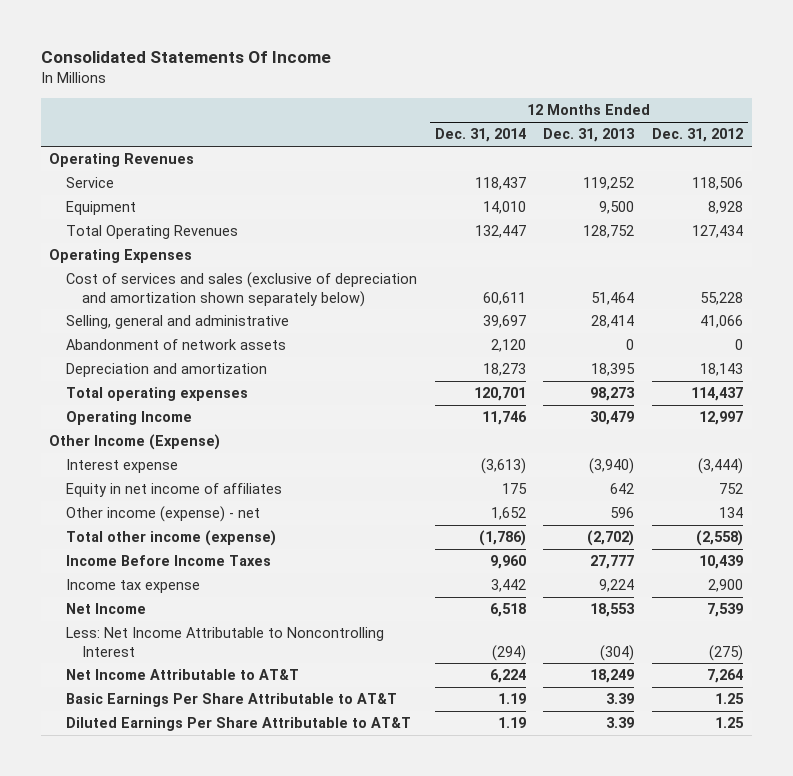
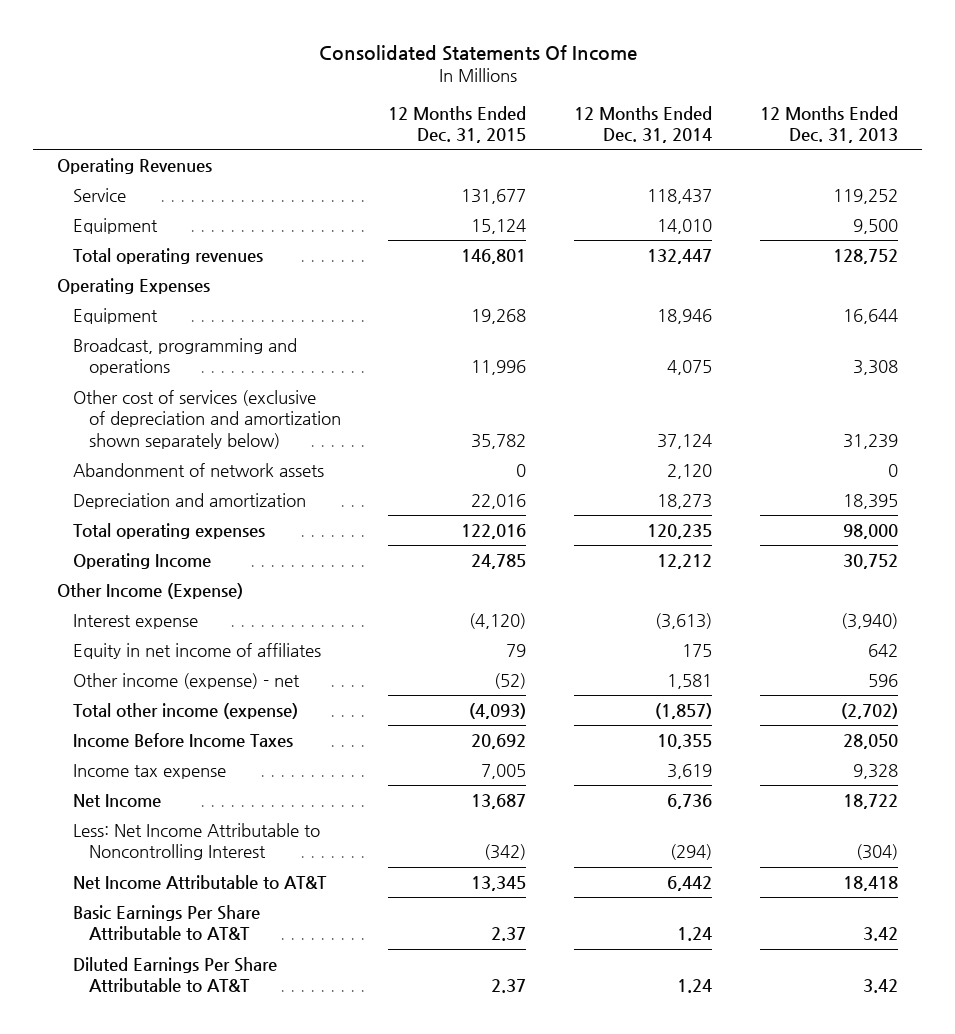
- | 12 Months Ended Dec. 31, 2014 | 12 Months Ended Dec. 31, 2013 | 12 Months Ended Dec. 31, 2012
+ | 12 Months Ended Dec. 31, 2015 | 12 Months Ended Dec. 31, 2014 | 12 Months Ended Dec. 31, 2013
- Total Operating Revenues | 132,447 | 128,752 | 127,434
+ Total operating revenues | 146,801 | 132,447 | 128,752
- Cost of services and sales (exclusive of depreciation and amortization shown separately below) | 60,611 | 51,464 | 55,228
- Selling, general and administrative | 39,697 | 28,414 | 41,066
+ Equipment | 19,268 | 18,946 | 16,644
+ Broadcast, programming and operations | 11,996 | 4,075 | 3,308
+ Other cost of services (exclusive of depreciation and amortization shown separately below) | 35,782 | 37,124 | 31,239
- Total operating expenses | 120,701 | 98,273 | 114,437
- Operating Income | 11,746 | 30,479 | 12,997
+ Total operating expenses | 122,016 | 120,235 | 98,000
+ Operating Income | 24,785 | 12,212 | 30,752
- Other income (expense) - net | 1,652 | 596 | 134
- Total other income (expense) | (1,786) | (2,702) | (2,558)
- Income Before Income Taxes | 9,960 | 27,777 | 10,439
- Income tax expense | 3,442 | 9,224 | 2,900
- Net Income | 6,518 | 18,553 | 7,539
+ Other income (expense) - net | (52) | 1,581 | 596
+ Total other income (expense) | (4,093) | (1,857) | (2,702)
+ Income Before Income Taxes | 20,692 | 10,355 | 28,050
+ Income tax expense | 7,005 | 3,619 | 9,328
+ Net Income | 13,687 | 6,736 | 18,722
- Net Income Attributable to AT&T | 6,224 | 18,249 | 7,264
- Basic Earnings Per Share Attributable to AT&T | 1.19 | 3.39 | 1.25
- Diluted Earnings Per Share Attributable to AT&T | 1.19 | 3.39 | 1.25
+ Net Income Attributable to AT&T | 13,345 | 6,442 | 18,418
+ Basic Earnings Per Share Attributable to AT&T | 2.37 | 1.24 | 3.42
+ Diluted Earnings Per Share Attributable to AT&T | 2.37 | 1.24 | 3.42

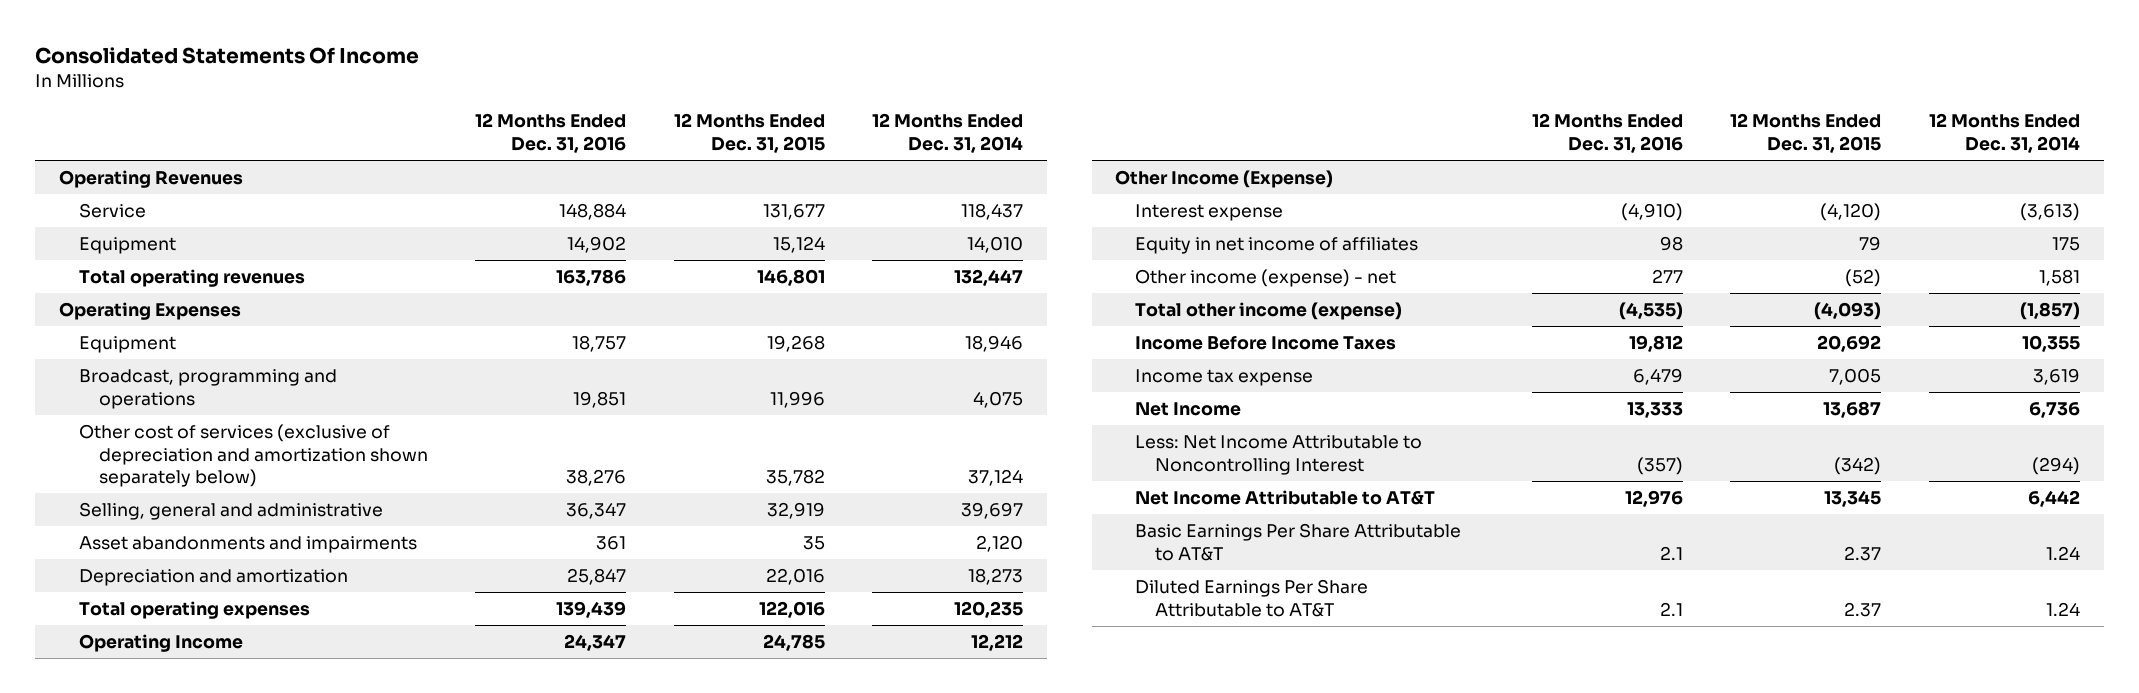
- | 12 Months Ended Dec. 31, 2015 | 12 Months Ended Dec. 31, 2014 | 12 Months Ended Dec. 31, 2013
+ | 12 Months Ended Dec. 31, 2016 | 12 Months Ended Dec. 31, 2015 | 12 Months Ended Dec. 31, 2014
- Abandonment of network assets | 0 | 2,120 | 0
+ Selling, general and administrative | 36,347 | 32,919 | 39,697
+ Asset abandonments and impairments | 361 | 35 | 2,120

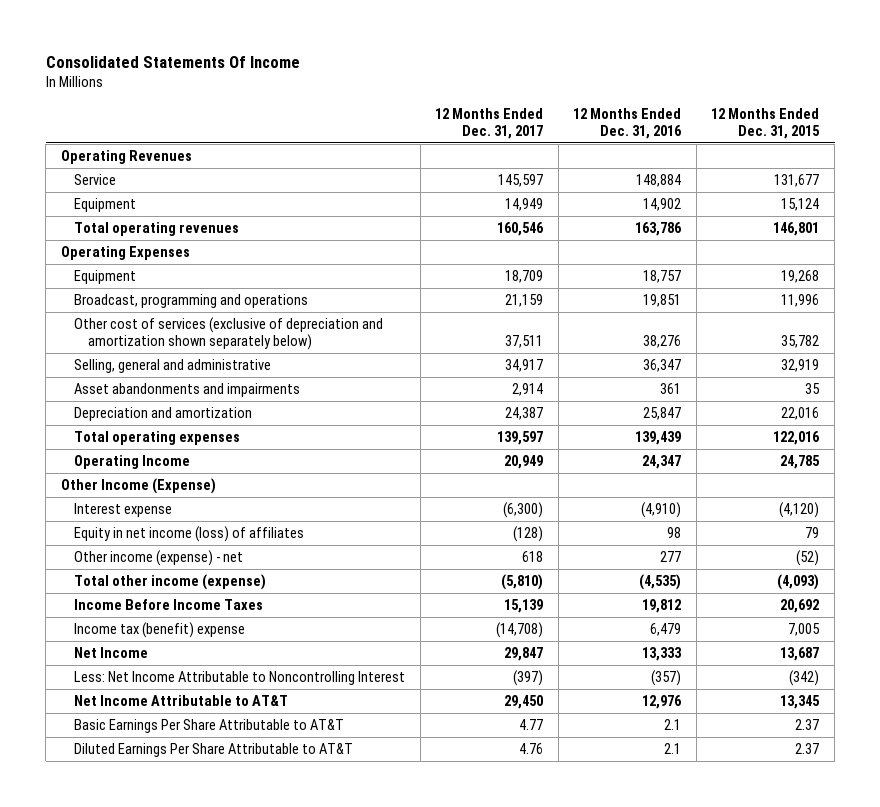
- | 12 Months Ended Dec. 31, 2016 | 12 Months Ended Dec. 31, 2015 | 12 Months Ended Dec. 31, 2014
+ | 12 Months Ended Dec. 31, 2017 | 12 Months Ended Dec. 31, 2016 | 12 Months Ended Dec. 31, 2015
- Equity in net income of affiliates | 98 | 79 | 175
+ Equity in net income (loss) of affiliates | (128) | 98 | 79
- Income tax expense | 6,479 | 7,005 | 3,619
+ Income tax (benefit) expense | (14,708) | 6,479 | 7,005

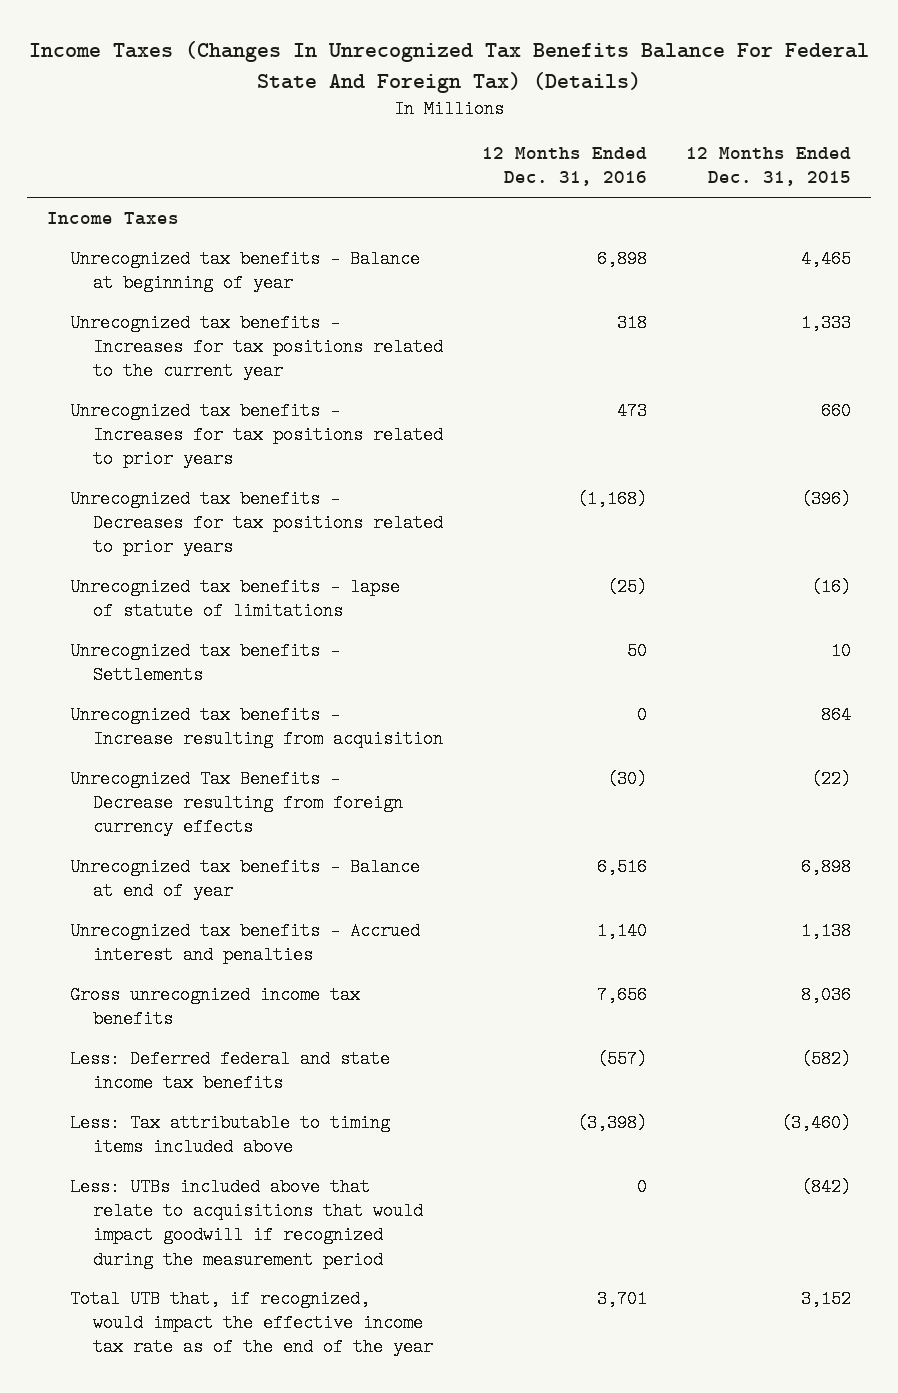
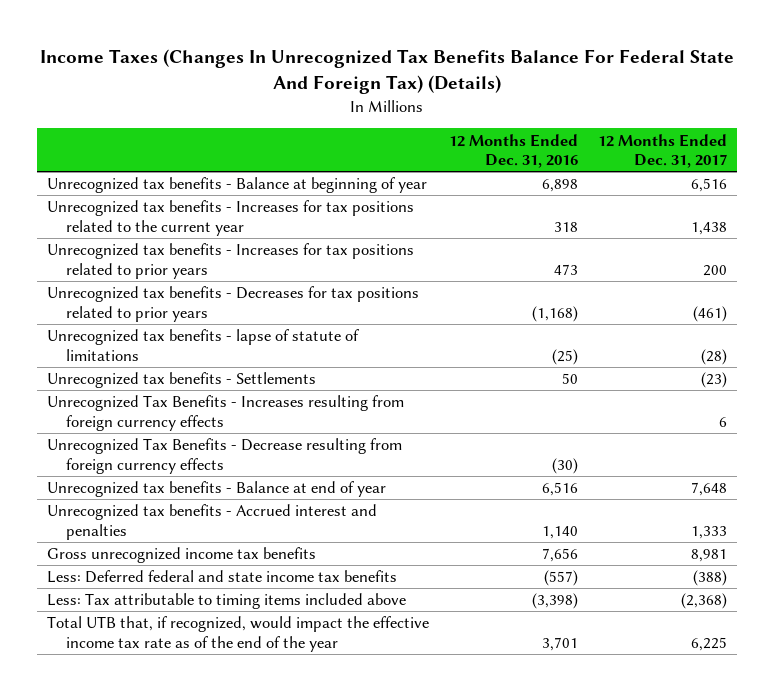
- | 12 Months Ended Dec. 31, 2016 | 12 Months Ended Dec. 31, 2015
+ | 12 Months Ended Dec. 31, 2016 | 12 Months Ended Dec. 31, 2017
- Income Taxes
- Unrecognized tax benefits - Increase resulting from acquisition | 0 | 864
+ Unrecognized Tax Benefits - Increases resulting from foreign currency effects | | 6
- Less: UTBs included above that relate to acquisitions that would impact goodwill if recognized during the measurement period | 0 | (842)

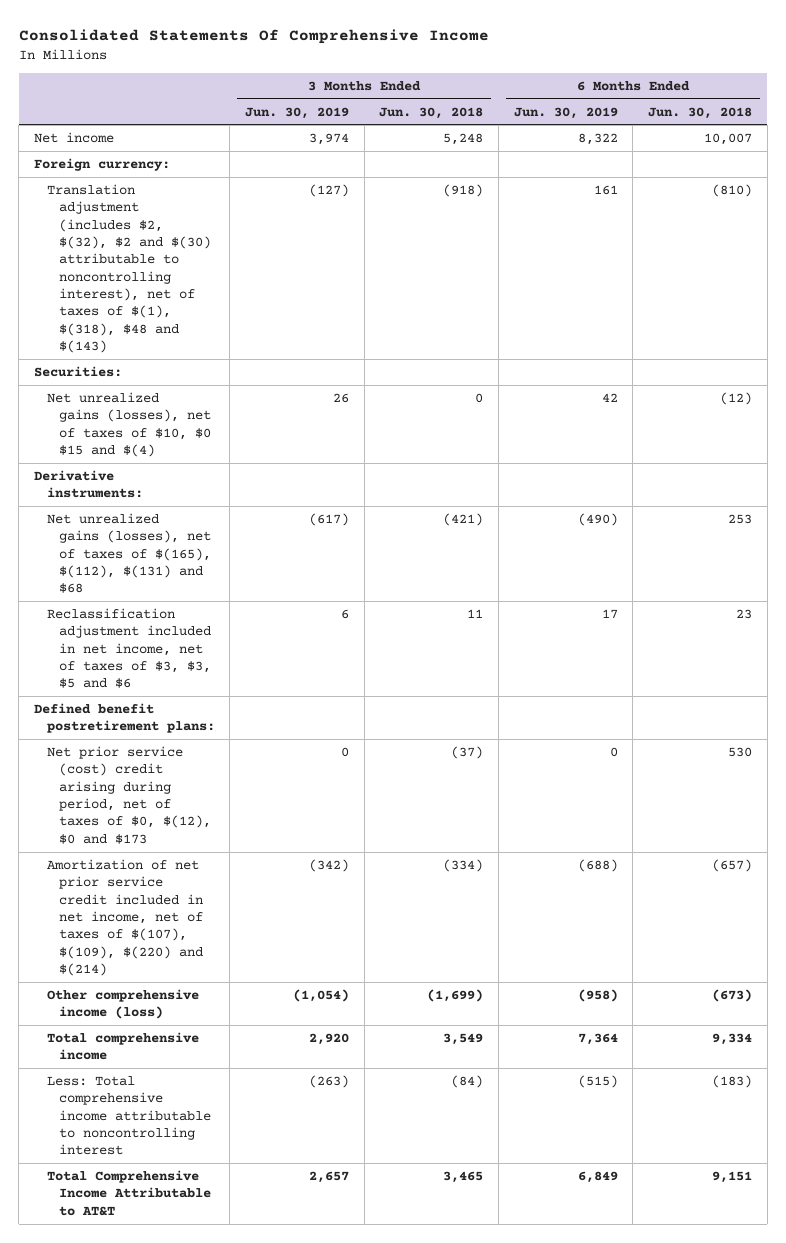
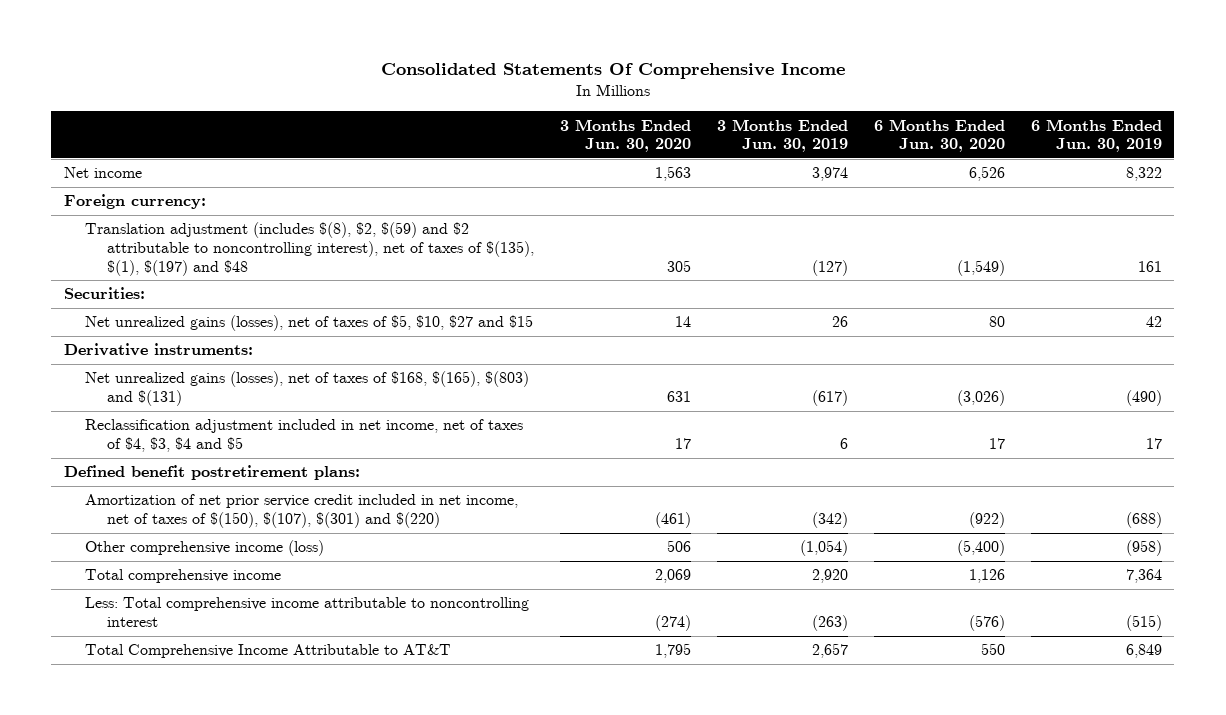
- | 3 Months Ended Jun. 30, 2019 | 3 Months Ended Jun. 30, 2018 | 6 Months Ended Jun. 30, 2019 | 6 Months Ended Jun. 30, 2018
+ | 3 Months Ended Jun. 30, 2020 | 3 Months Ended Jun. 30, 2019 | 6 Months Ended Jun. 30, 2020 | 6 Months Ended Jun. 30, 2019
- Translation adjustment (includes $2, $(32), $2 and $(30) attributable to noncontrolling interest), net of taxes of $(1), $(318), $48 and $(143) | (127) | (918) | 161 | (810)
+ Translation adjustment (includes $(8), $2, $(59) and $2 attributable to noncontrolling interest), net of taxes of $(135), $(1), $(197) and $48 | 305 | (127) | (1,549) | 161
- Net unrealized gains (losses), net of taxes of $10, $0 $15 and $(4) | 26 | 0 | 42 | (12)
+ Net unrealized gains (losses), net of taxes of $5, $10, $27 and $15 | 14 | 26 | 80 | 42
- Net unrealized gains (losses), net of taxes of $(165), $(112), $(131) and $68 | (617) | (421) | (490) | 253
- Reclassification adjustment included in net income, net of taxes of $3, $3, $5 and $6 | 6 | 11 | 17 | 23
+ Net unrealized gains (losses), net of taxes of $168, $(165), $(803) and $(131) | 631 | (617) | (3,026) | (490)
+ Reclassification adjustment included in net income, net of taxes of $4, $3, $4 and $5 | 17 | 6 | 17 | 17
- Net prior service (cost) credit arising during period, net of taxes of $0, $(12), $0 and $173 | 0 | (37) | 0 | 530
- Amortization of net prior service credit included in net income, net of taxes of $(107), $(109), $(220) and $(214) | (342) | (334) | (688) | (657)
+ Amortization of net prior service credit included in net income, net of taxes of $(150), $(107), $(301) and $(220) | (461) | (342) | (922) | (688)

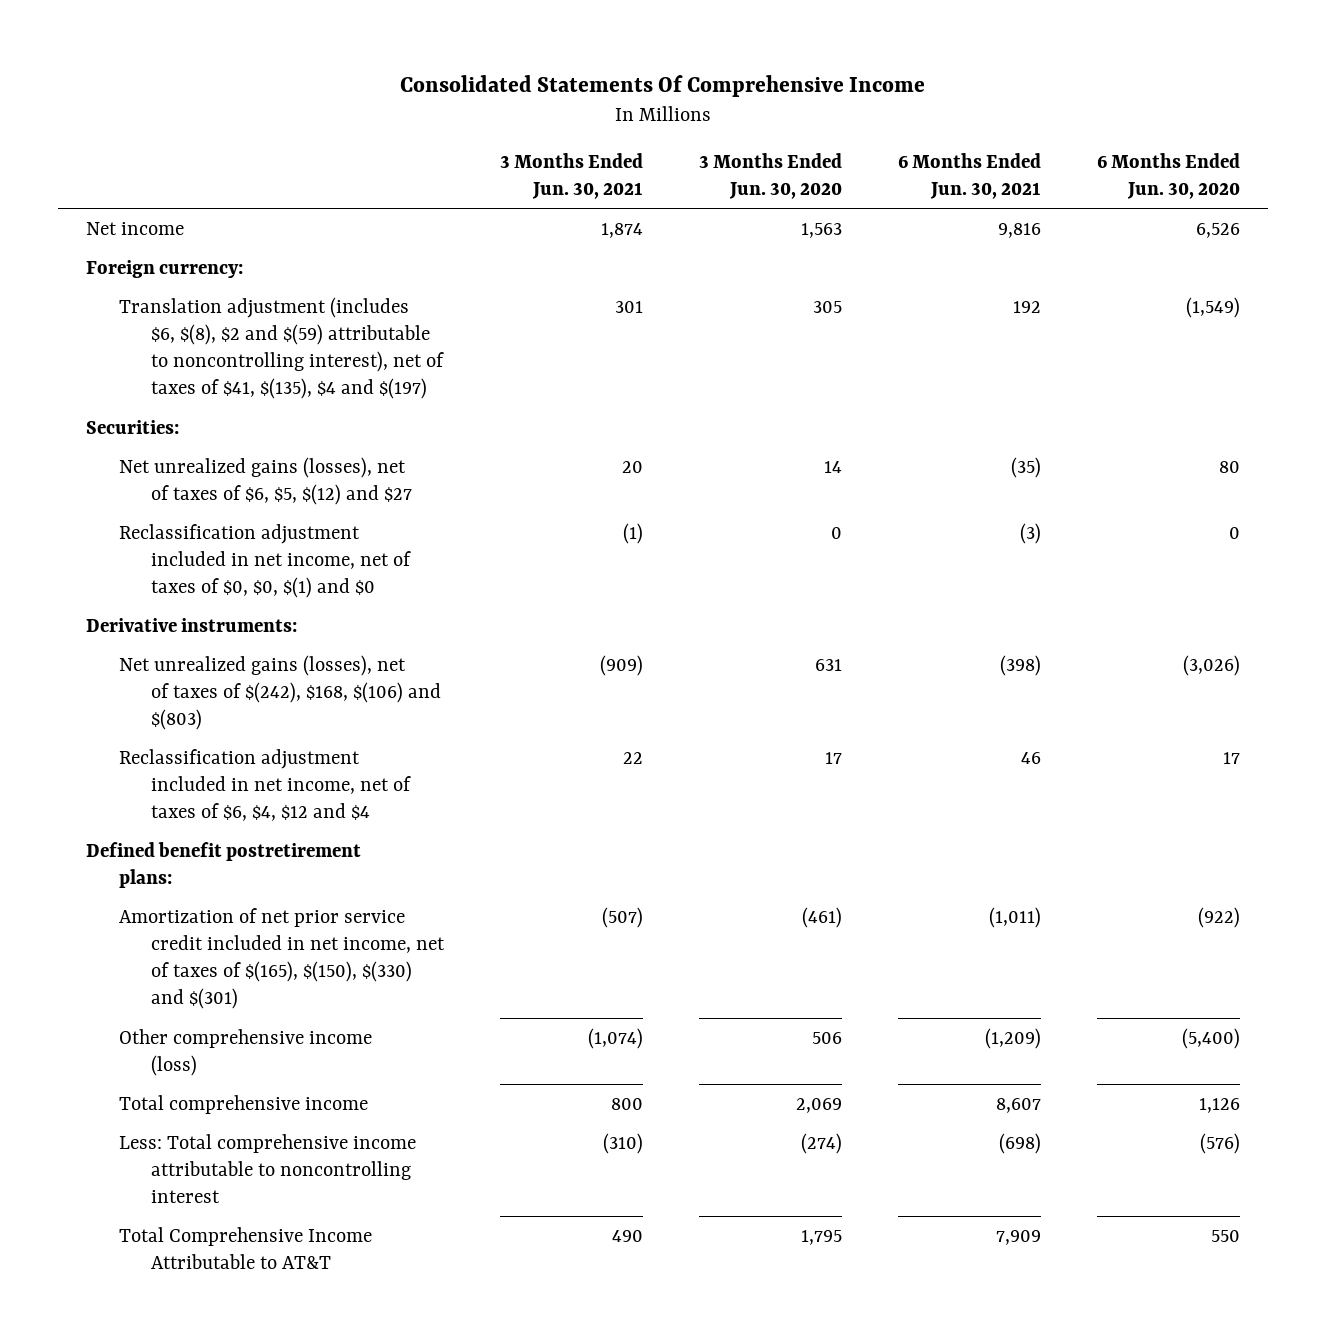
- | 3 Months Ended Jun. 30, 2020 | 3 Months Ended Jun. 30, 2019 | 6 Months Ended Jun. 30, 2020 | 6 Months Ended Jun. 30, 2019
+ | 3 Months Ended Jun. 30, 2021 | 3 Months Ended Jun. 30, 2020 | 6 Months Ended Jun. 30, 2021 | 6 Months Ended Jun. 30, 2020
- Translation adjustment (includes $(8), $2, $(59) and $2 attributable to noncontrolling interest), net of taxes of $(135), $(1), $(197) and $48 | 305 | (127) | (1,549) | 161
+ Translation adjustment (includes $6, $(8), $2 and $(59) attributable to noncontrolling interest), net of taxes of $41, $(135), $4 and $(197) | 301 | 305 | 192 | (1,549)
- Net unrealized gains (losses), net of taxes of $5, $10, $27 and $15 | 14 | 26 | 80 | 42
+ Net unrealized gains (losses), net of taxes of $6, $5, $(12) and $27 | 20 | 14 | (35) | 80
+ Reclassification adjustment included in net income, net of taxes of $0, $0, $(1) and $0 | (1) | 0 | (3) | 0
- Net unrealized gains (losses), net of taxes of $168, $(165), $(803) and $(131) | 631 | (617) | (3,026) | (490)
- Reclassification adjustment included in net income, net of taxes of $4, $3, $4 and $5 | 17 | 6 | 17 | 17
+ Net unrealized gains (losses), net of taxes of $(242), $168, $(106) and $(803) | (909) | 631 | (398) | (3,026)
+ Reclassification adjustment included in net income, net of taxes of $6, $4, $12 and $4 | 22 | 17 | 46 | 17
- Amortization of net prior service credit included in net income, net of taxes of $(150), $(107), $(301) and $(220) | (461) | (342) | (922) | (688)
+ Amortization of net prior service credit included in net income, net of taxes of $(165), $(150), $(330) and $(301) | (507) | (461) | (1,011) | (922)

